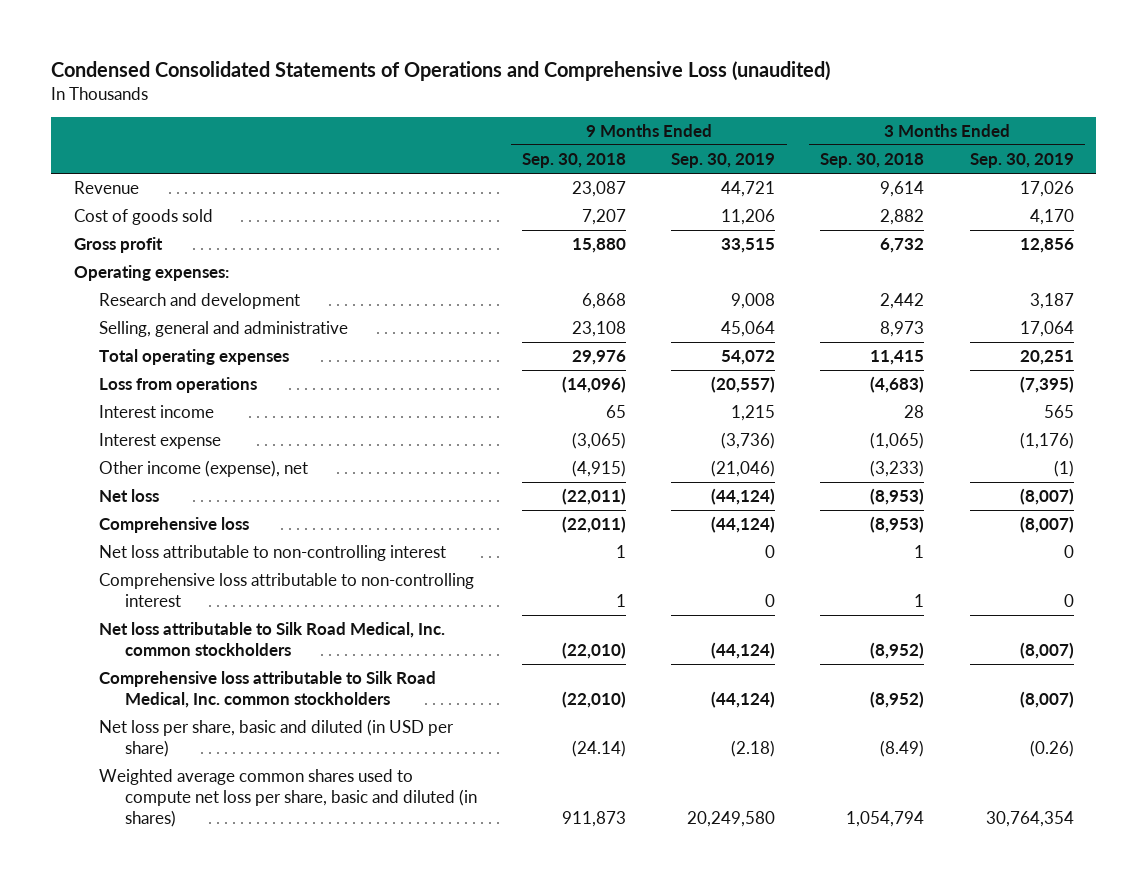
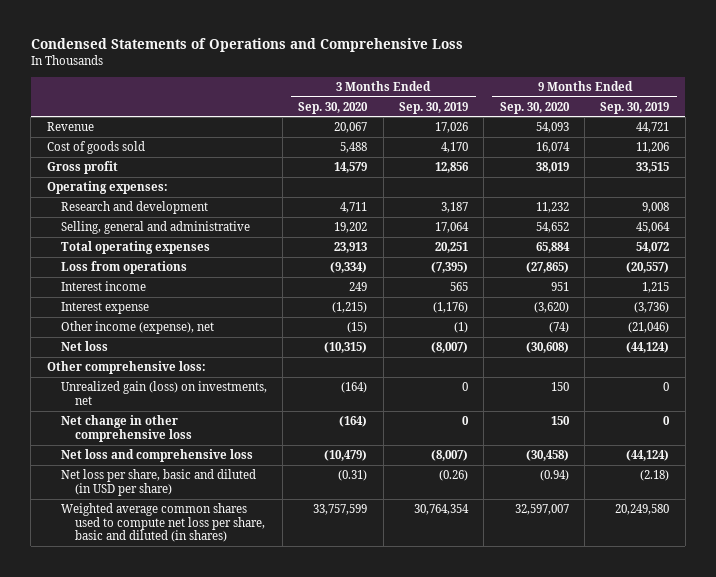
- Condensed Consolidated Statements of Operations and Comprehensive Loss (unaudited)
+ Condensed Statements of Operations and Comprehensive Loss
- | 9 Months Ended Sep. 30, 2018 | 9 Months Ended Sep. 30, 2019 | 3 Months Ended Sep. 30, 2018 | 3 Months Ended Sep. 30, 2019
+ | 3 Months Ended Sep. 30, 2020 | 3 Months Ended Sep. 30, 2019 | 9 Months Ended Sep. 30, 2020 | 9 Months Ended Sep. 30, 2019
- Comprehensive loss | (22,011) | (44,124) | (8,953) | (8,007)
- Net loss attributable to non-controlling interest | 1 | 0 | 1 | 0
- Comprehensive loss attributable to non-controlling interest | 1 | 0 | 1 | 0
- Net loss attributable to Silk Road Medical, Inc. common stockholders | (22,010) | (44,124) | (8,952) | (8,007)
- Comprehensive loss attributable to Silk Road Medical, Inc. common stockholders | (22,010) | (44,124) | (8,952) | (8,007)
+ Other comprehensive loss:
+ Unrealized gain (loss) on investments, net | (164) | 0 | 150 | 0
+ Net change in other comprehensive loss | (164) | 0 | 150 | 0
+ Net loss and comprehensive loss | (10,479) | (8,007) | (30,458) | (44,124)

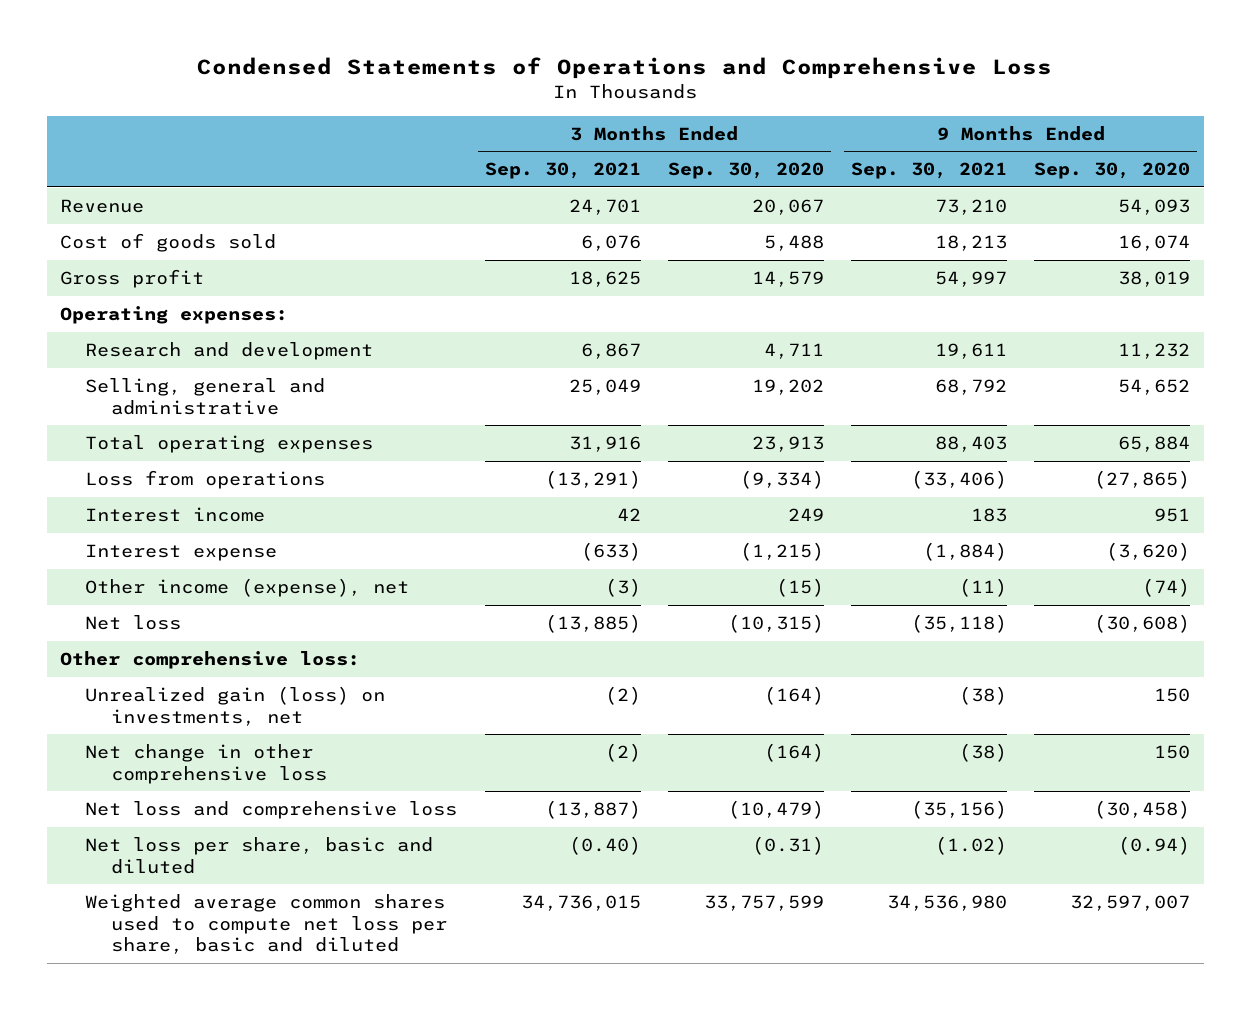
- | 3 Months Ended Sep. 30, 2020 | 3 Months Ended Sep. 30, 2019 | 9 Months Ended Sep. 30, 2020 | 9 Months Ended Sep. 30, 2019
+ | 3 Months Ended Sep. 30, 2021 | 3 Months Ended Sep. 30, 2020 | 9 Months Ended Sep. 30, 2021 | 9 Months Ended Sep. 30, 2020
- Net loss per share, basic and diluted (in USD per share) | (0.31) | (0.26) | (0.94) | (2.18)
- Weighted average common shares used to compute net loss per share, basic and diluted (in shares) | 33,757,599 | 30,764,354 | 32,597,007 | 20,249,580
+ Net loss per share, basic and diluted | (0.40) | (0.31) | (1.02) | (0.94)
+ Weighted average common shares used to compute net loss per share, basic and diluted | 34,736,015 | 33,757,599 | 34,536,980 | 32,597,007

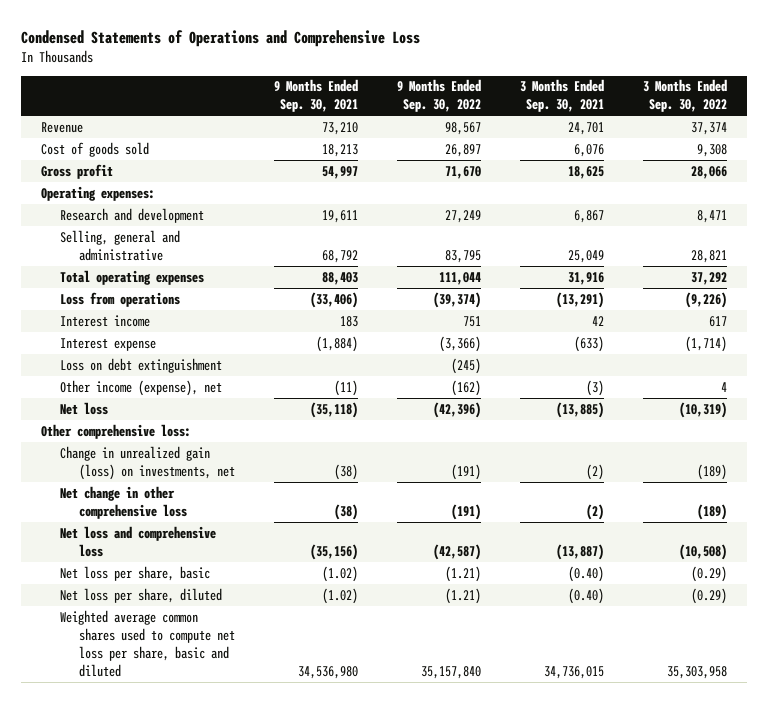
- | 3 Months Ended Sep. 30, 2021 | 3 Months Ended Sep. 30, 2020 | 9 Months Ended Sep. 30, 2021 | 9 Months Ended Sep. 30, 2020
+ | 9 Months Ended Sep. 30, 2021 | 9 Months Ended Sep. 30, 2022 | 3 Months Ended Sep. 30, 2021 | 3 Months Ended Sep. 30, 2022
+ Loss on debt extinguishment | | (245) | |
- Unrealized gain (loss) on investments, net | (2) | (164) | (38) | 150
+ Change in unrealized gain (loss) on investments, net | (38) | (191) | (2) | (189)
- Net loss per share, basic and diluted | (0.40) | (0.31) | (1.02) | (0.94)
+ Net loss per share, basic | (1.02) | (1.21) | (0.40) | (0.29)
+ Net loss per share, diluted | (1.02) | (1.21) | (0.40) | (0.29)

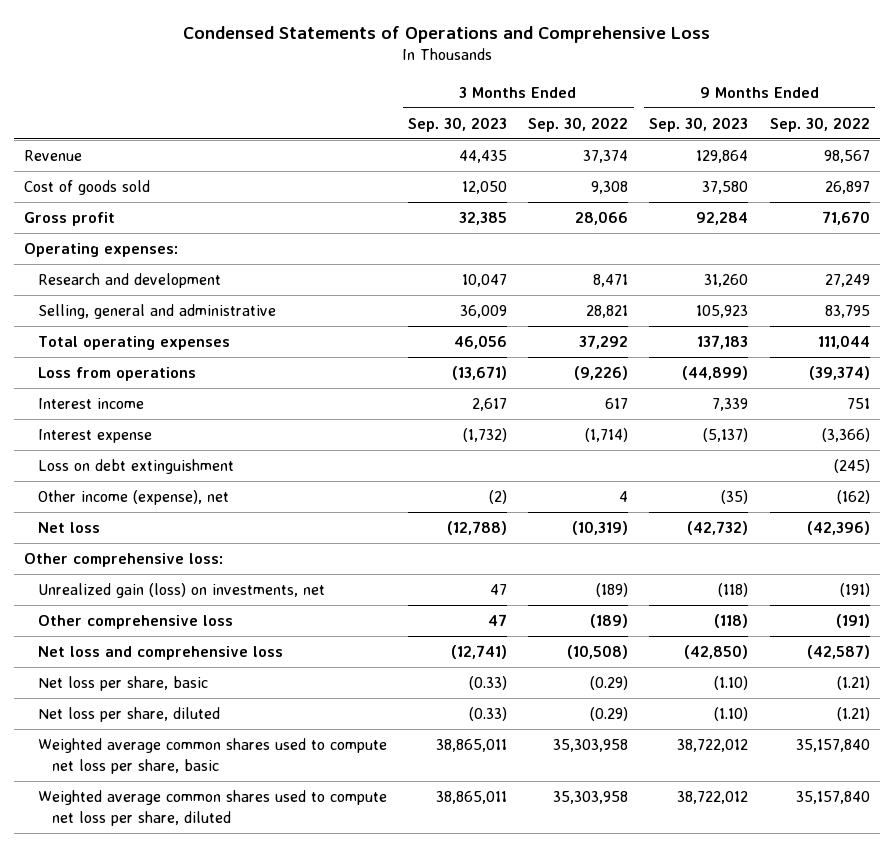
- | 9 Months Ended Sep. 30, 2021 | 9 Months Ended Sep. 30, 2022 | 3 Months Ended Sep. 30, 2021 | 3 Months Ended Sep. 30, 2022
+ | 3 Months Ended Sep. 30, 2023 | 3 Months Ended Sep. 30, 2022 | 9 Months Ended Sep. 30, 2023 | 9 Months Ended Sep. 30, 2022
- Change in unrealized gain (loss) on investments, net | (38) | (191) | (2) | (189)
- Net change in other comprehensive loss | (38) | (191) | (2) | (189)
+ Unrealized gain (loss) on investments, net | 47 | (189) | (118) | (191)
+ Other comprehensive loss | 47 | (189) | (118) | (191)
- Weighted average common shares used to compute net loss per share, basic and diluted | 34,536,980 | 35,157,840 | 34,736,015 | 35,303,958
+ Weighted average common shares used to compute net loss per share, basic | 38,865,011 | 35,303,958 | 38,722,012 | 35,157,840
+ Weighted average common shares used to compute net loss per share, diluted | 38,865,011 | 35,303,958 | 38,722,012 | 35,157,840

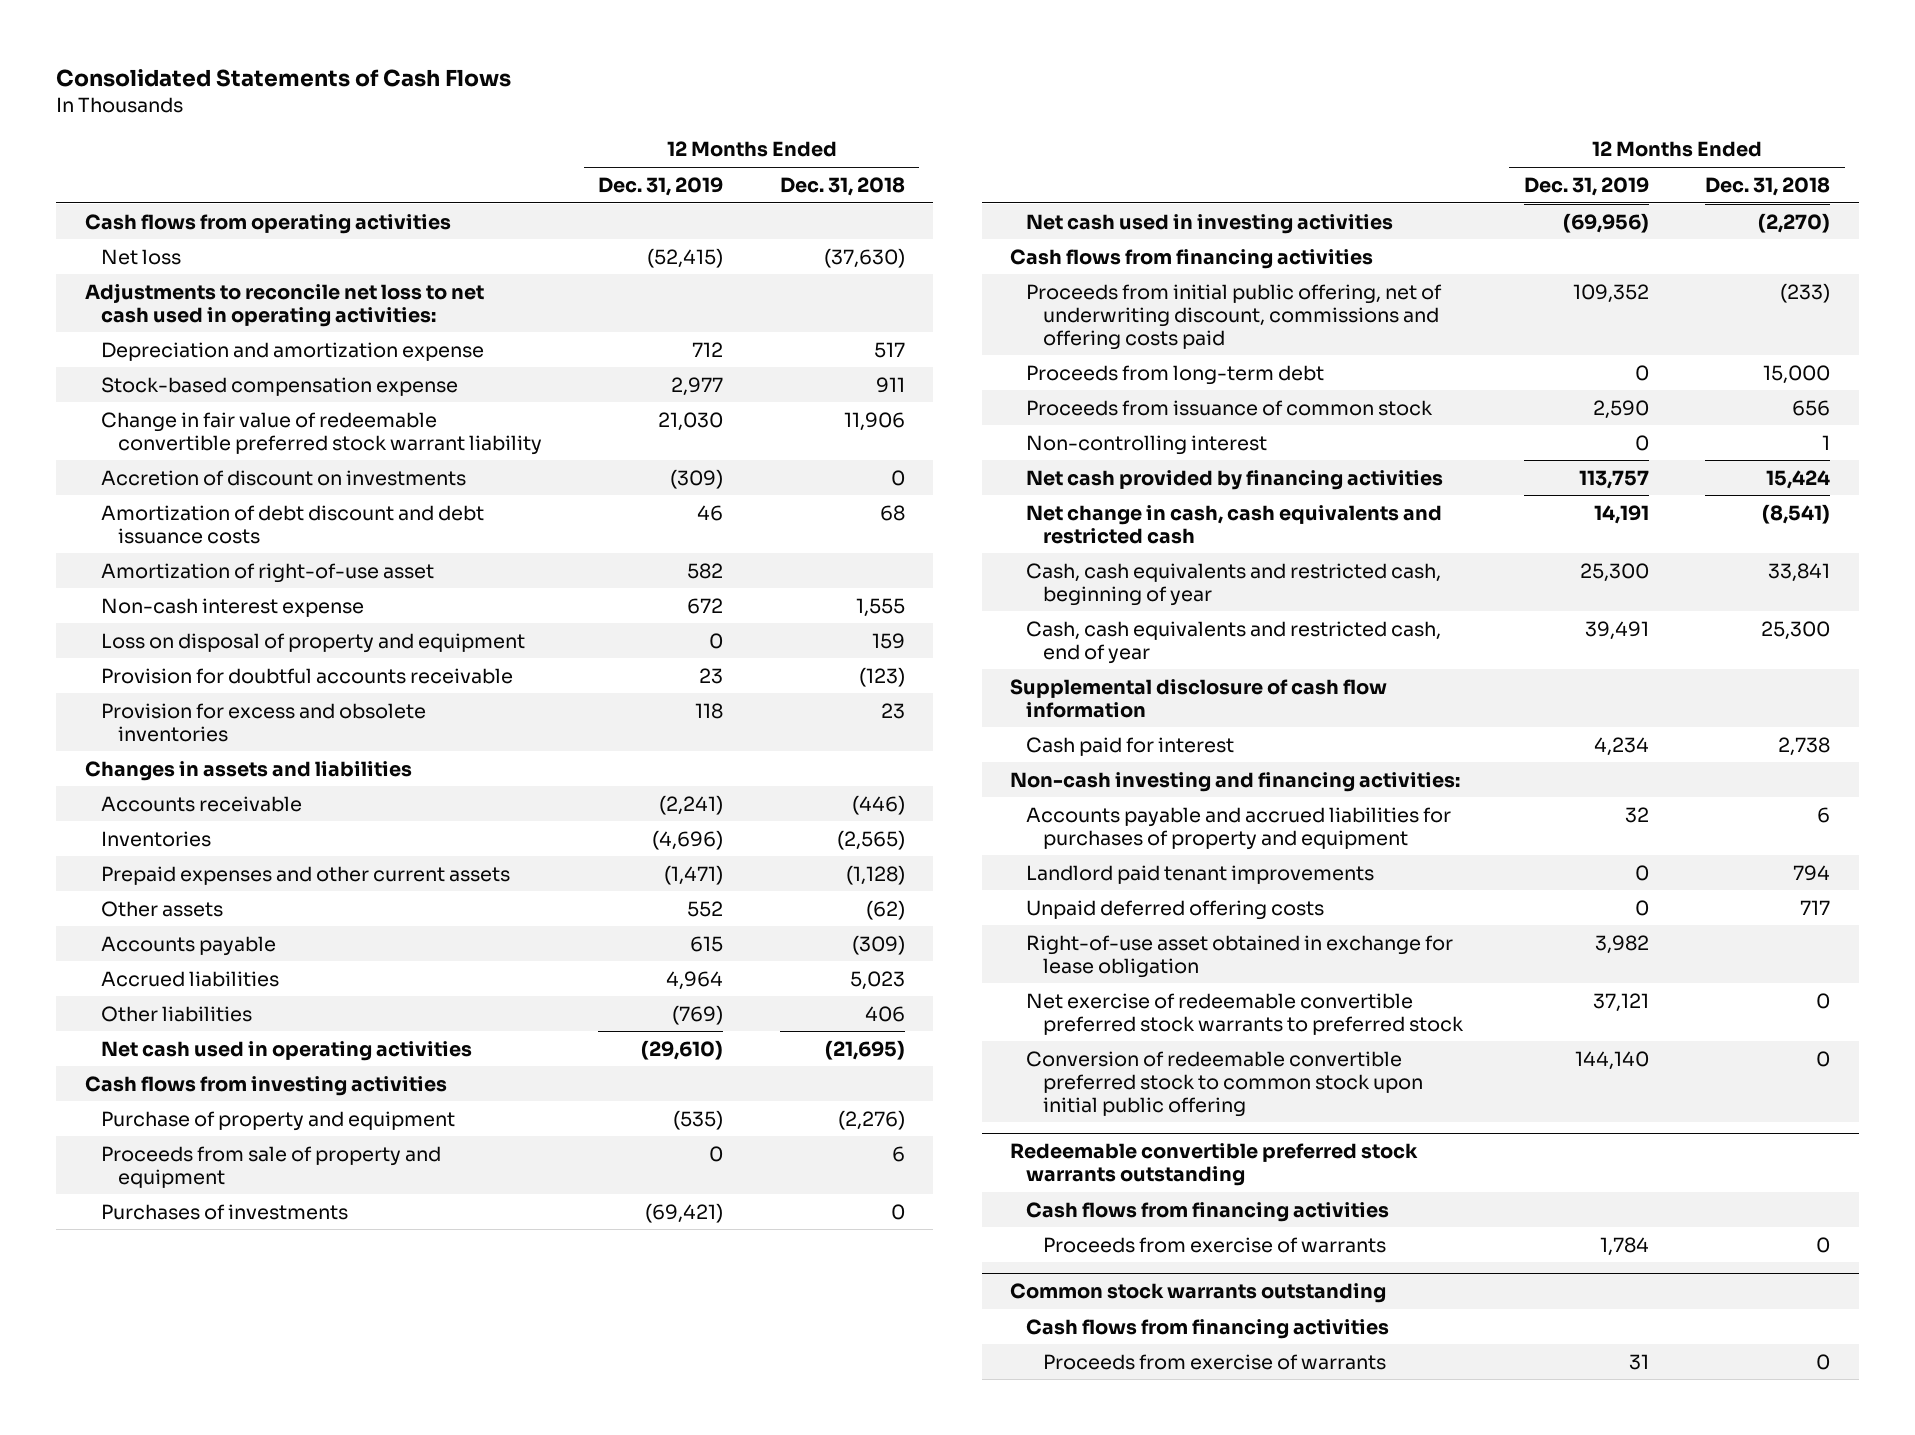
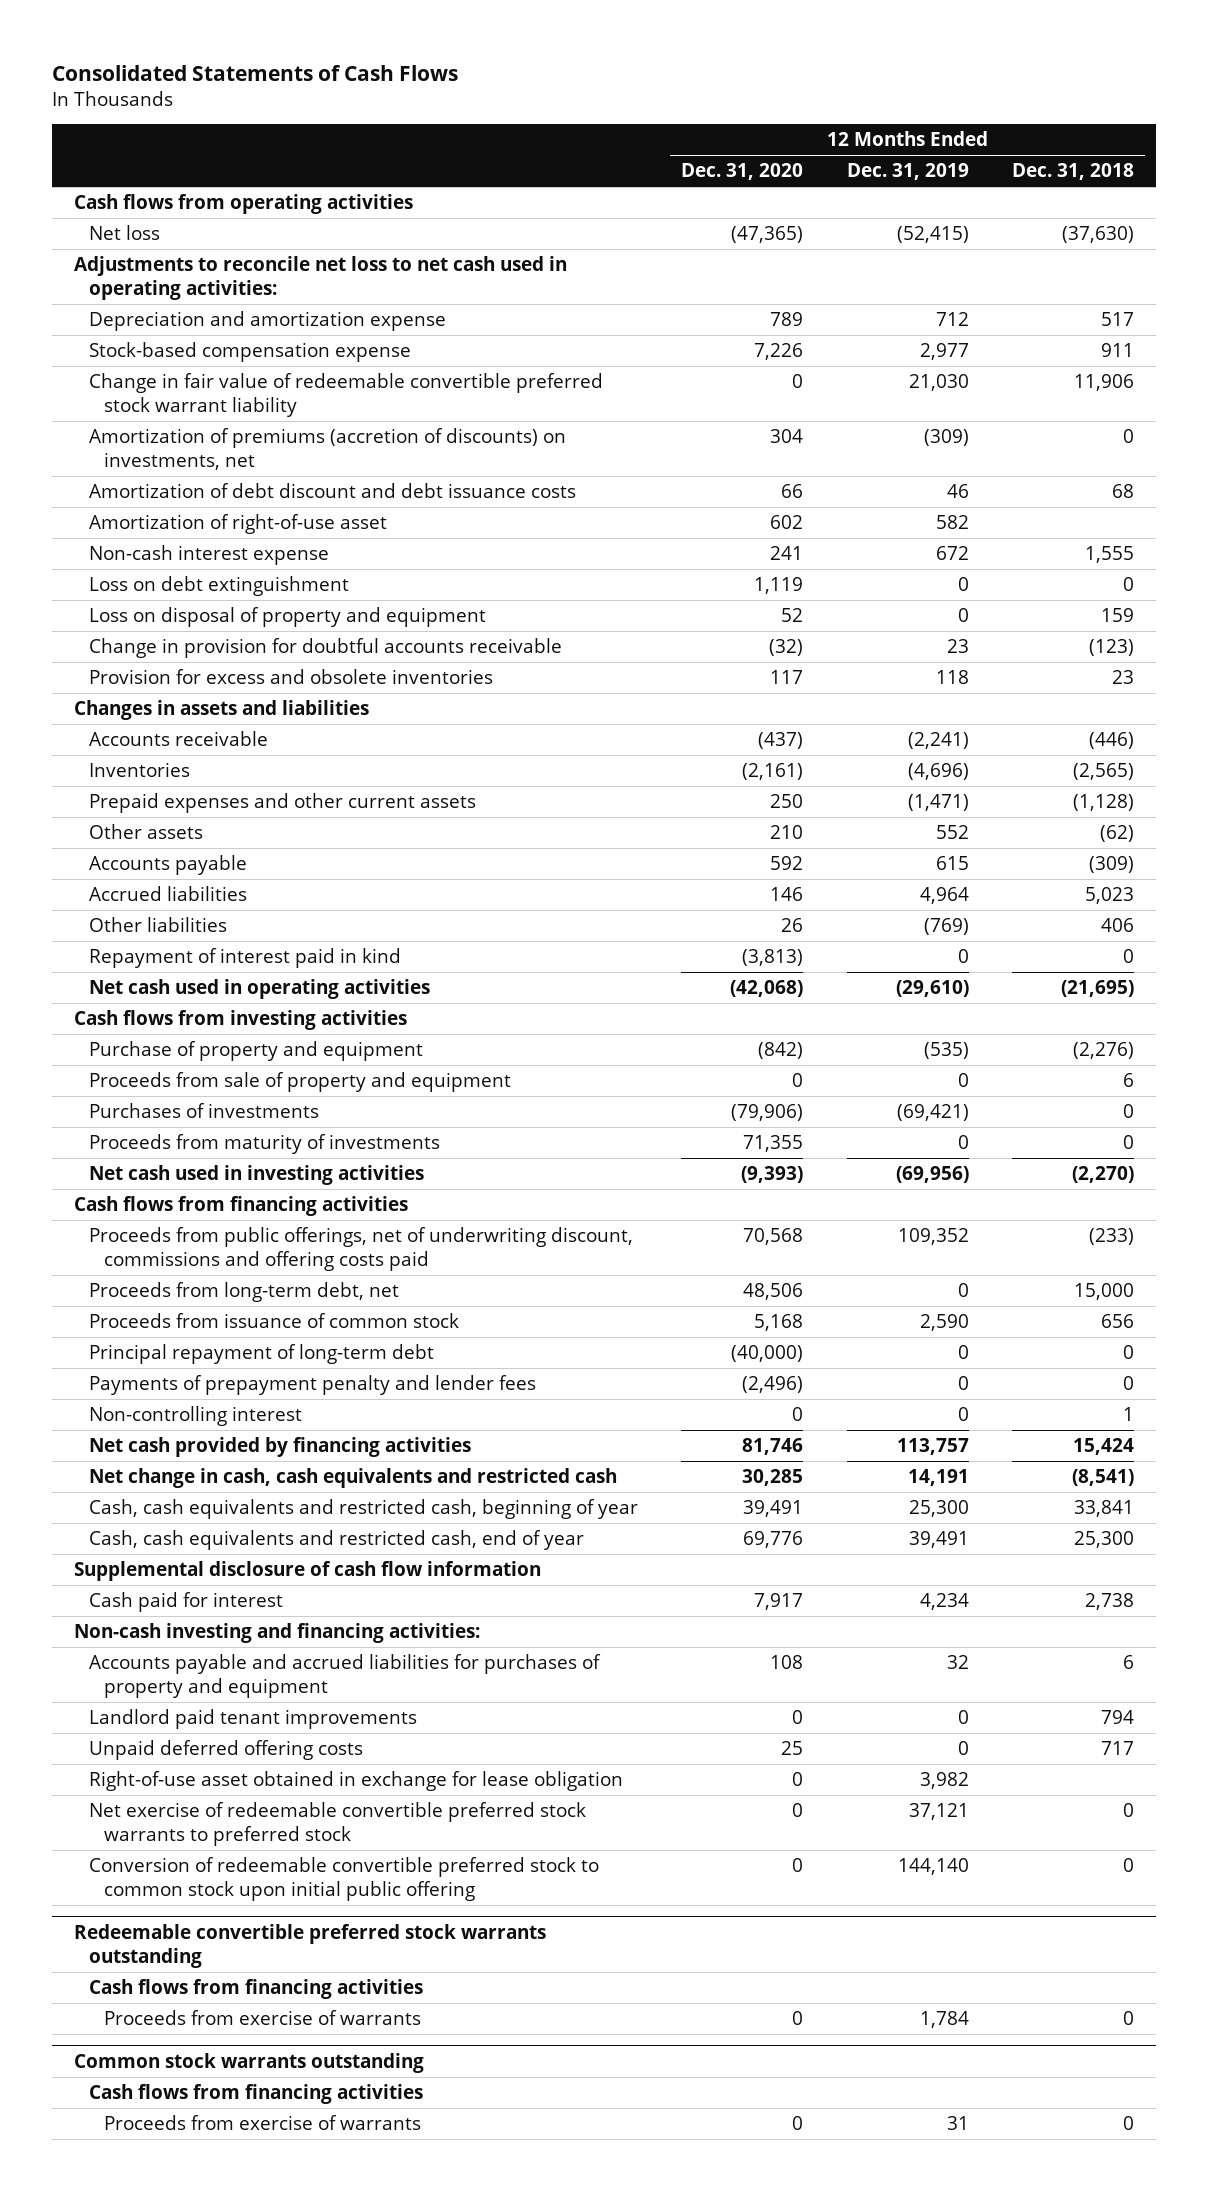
- | 12 Months Ended Dec. 31, 2019 | 12 Months Ended Dec. 31, 2018
+ | 12 Months Ended Dec. 31, 2020 | 12 Months Ended Dec. 31, 2019 | 12 Months Ended Dec. 31, 2018
- Accretion of discount on investments | (309) | 0
+ Amortization of premiums (accretion of discounts) on investments, net | 304 | (309) | 0
+ Loss on debt extinguishment | 1,119 | 0 | 0
- Provision for doubtful accounts receivable | 23 | (123)
+ Change in provision for doubtful accounts receivable | (32) | 23 | (123)
+ Repayment of interest paid in kind | (3,813) | 0 | 0
+ Proceeds from maturity of investments | 71,355 | 0 | 0
- Proceeds from initial public offering, net of underwriting discount, commissions and offering costs paid | 109,352 | (233)
- Proceeds from long-term debt | 0 | 15,000
+ Proceeds from public offerings, net of underwriting discount, commissions and offering costs paid | 70,568 | 109,352 | (233)
+ Proceeds from long-term debt, net | 48,506 | 0 | 15,000
+ Principal repayment of long-term debt | (40,000) | 0 | 0
+ Payments of prepayment penalty and lender fees | (2,496) | 0 | 0

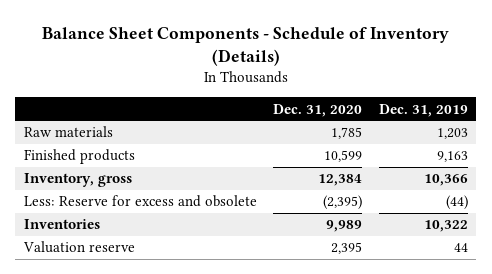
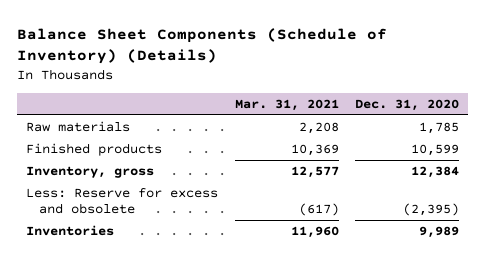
- Balance Sheet Components - Schedule of Inventory (Details)
+ Balance Sheet Components (Schedule of Inventory) (Details)
- | Dec. 31, 2020 | Dec. 31, 2019
+ | Mar. 31, 2021 | Dec. 31, 2020
- Valuation reserve | 2,395 | 44

